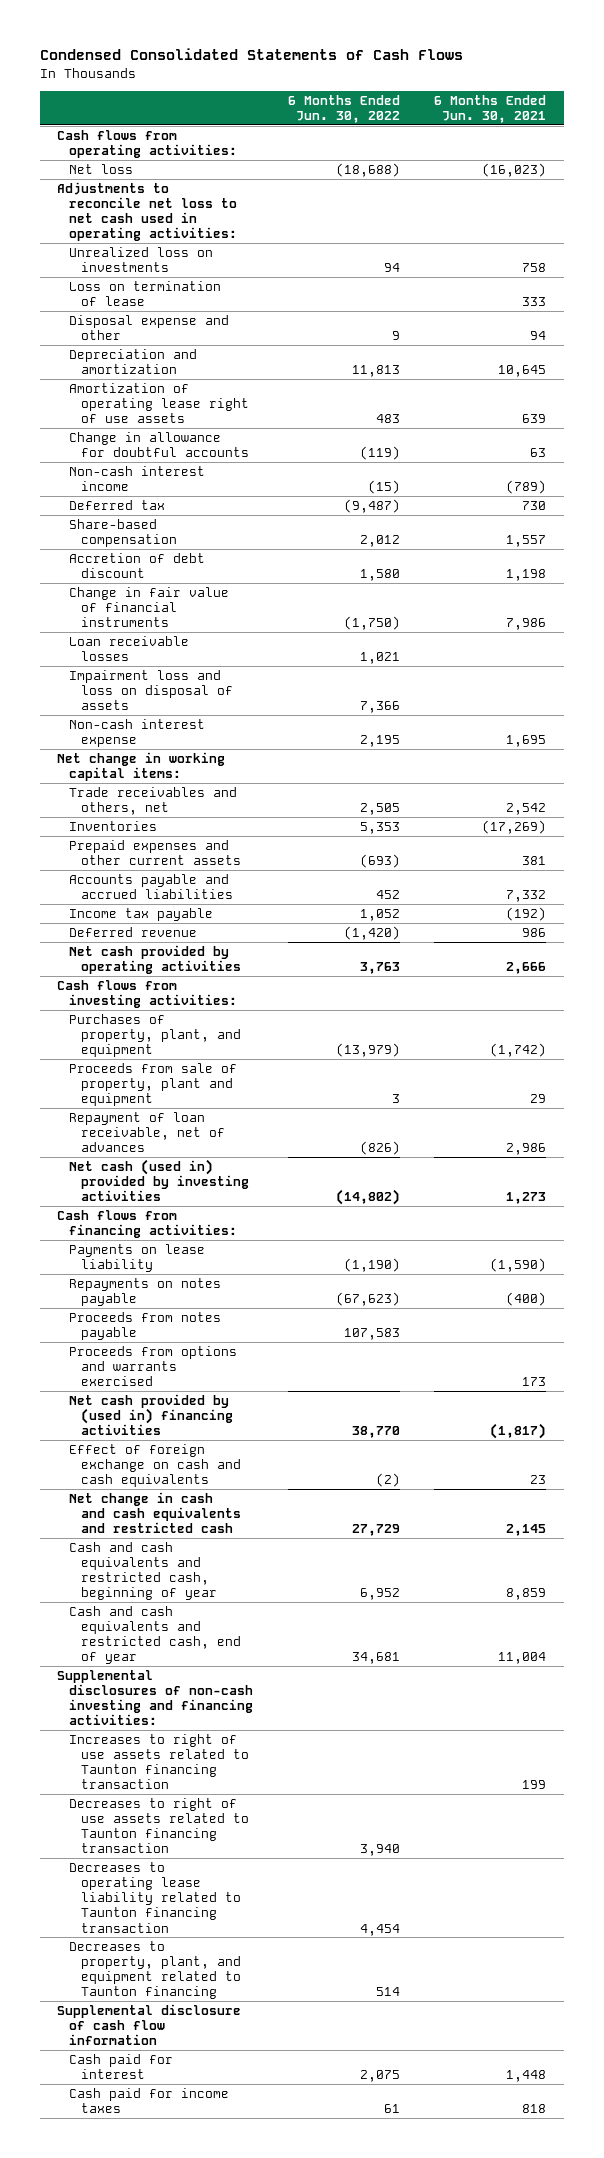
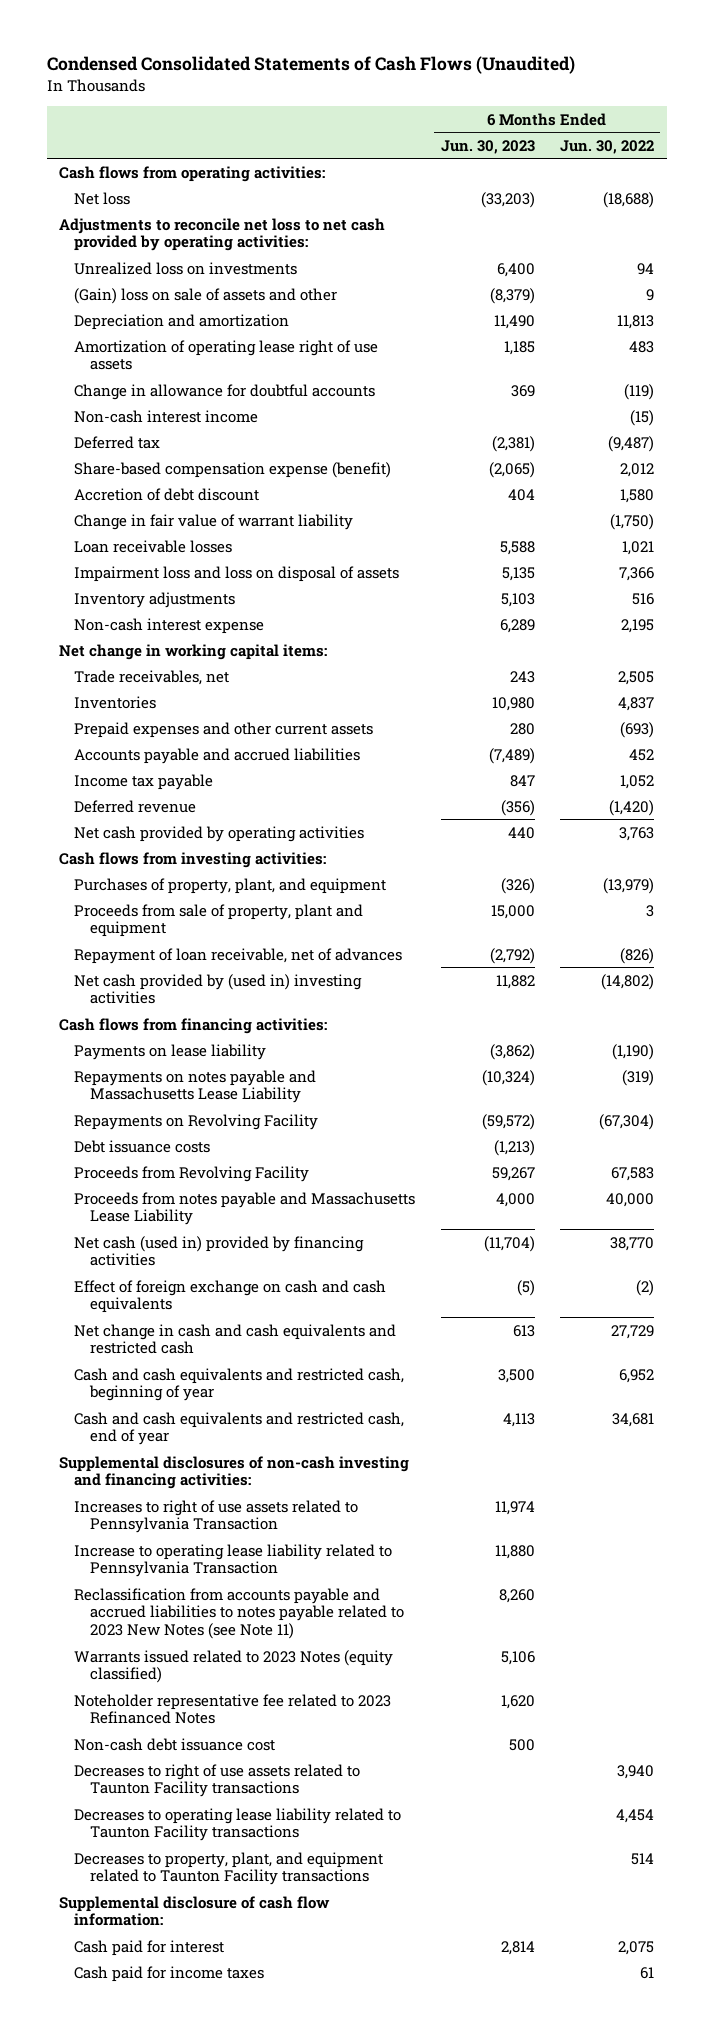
- Condensed Consolidated Statements of Cash Flows
+ Condensed Consolidated Statements of Cash Flows (Unaudited)
- | 6 Months Ended Jun. 30, 2022 | 6 Months Ended Jun. 30, 2021
+ | 6 Months Ended Jun. 30, 2023 | 6 Months Ended Jun. 30, 2022
- Adjustments to reconcile net loss to net cash used in operating activities:
+ Adjustments to reconcile net loss to net cash provided by operating activities:
- Loss on termination of lease | | 333
- Disposal expense and other | 9 | 94
+ (Gain) loss on sale of assets and other | (8,379) | 9
- Share-based compensation | 2,012 | 1,557
+ Share-based compensation expense (benefit) | (2,065) | 2,012
- Change in fair value of financial instruments | (1,750) | 7,986
+ Change in fair value of warrant liability | | (1,750)
+ Inventory adjustments | 5,103 | 516
- Trade receivables and others, net | 2,505 | 2,542
- Inventories | 5,353 | (17,269)
+ Trade receivables, net | 243 | 2,505
+ Inventories | 10,980 | 4,837
- Net cash (used in) provided by investing activities | (14,802) | 1,273
+ Net cash provided by (used in) investing activities | 11,882 | (14,802)
- Repayments on notes payable | (67,623) | (400)
- Proceeds from notes payable | 107,583 |
- Proceeds from options and warrants exercised | | 173
- Net cash provided by (used in) financing activities | 38,770 | (1,817)
+ Repayments on notes payable and Massachusetts Lease Liability | (10,324) | (319)
+ Repayments on Revolving Facility | (59,572) | (67,304)
+ Debt issuance costs | (1,213) |
+ Proceeds from Revolving Facility | 59,267 | 67,583
+ Proceeds from notes payable and Massachusetts Lease Liability | 4,000 | 40,000
+ Net cash (used in) provided by financing activities | (11,704) | 38,770
- Increases to right of use assets related to Taunton financing transaction | | 199
- Decreases to right of use assets related to Taunton financing transaction | 3,940 |
- Decreases to operating lease liability related to Taunton financing transaction | 4,454 |
- Decreases to property, plant, and equipment related to Taunton financing | 514 |
- Supplemental disclosure of cash flow information
+ Increases to right of use assets related to Pennsylvania Transaction | 11,974 |
+ Increase to operating lease liability related to Pennsylvania Transaction | 11,880 |
+ Reclassification from accounts payable and accrued liabilities to notes payable related to 2023 New Notes (see Note 11) | 8,260 |
+ Warrants issued related to 2023 Notes (equity classified) | 5,106 |
+ Noteholder representative fee related to 2023 Refinanced Notes | 1,620 |
+ Non-cash debt issuance cost | 500 |
+ Decreases to right of use assets related to Taunton Facility transactions | | 3,940
+ Decreases to operating lease liability related to Taunton Facility transactions | | 4,454
+ Decreases to property, plant, and equipment related to Taunton Facility transactions | | 514
+ Supplemental disclosure of cash flow information:

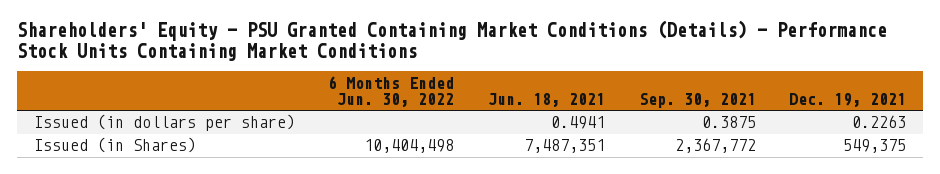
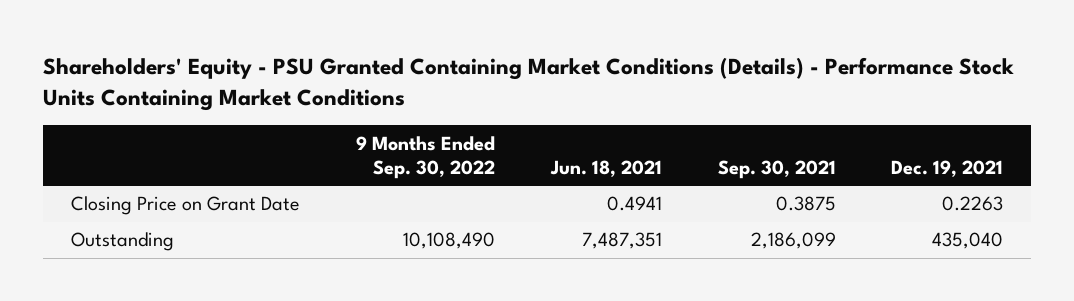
- | 6 Months Ended Jun. 30, 2022 | Jun. 18, 2021 | Sep. 30, 2021 | Dec. 19, 2021
+ | 9 Months Ended Sep. 30, 2022 | Jun. 18, 2021 | Sep. 30, 2021 | Dec. 19, 2021
- Issued (in dollars per share) | | 0.4941 | 0.3875 | 0.2263
- Issued (in Shares) | 10,404,498 | 7,487,351 | 2,367,772 | 549,375
+ Closing Price on Grant Date | | 0.4941 | 0.3875 | 0.2263
+ Outstanding | 10,108,490 | 7,487,351 | 2,186,099 | 435,040

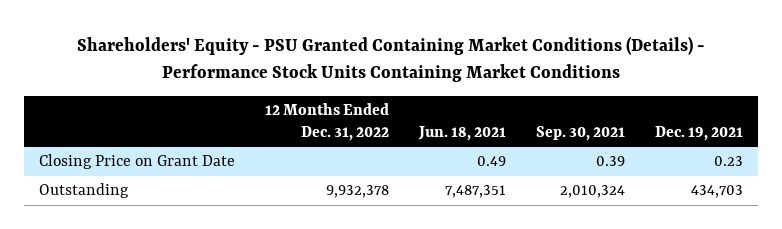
- | 9 Months Ended Sep. 30, 2022 | Jun. 18, 2021 | Sep. 30, 2021 | Dec. 19, 2021
+ | 12 Months Ended Dec. 31, 2022 | Jun. 18, 2021 | Sep. 30, 2021 | Dec. 19, 2021
- Closing Price on Grant Date | | 0.4941 | 0.3875 | 0.2263
- Outstanding | 10,108,490 | 7,487,351 | 2,186,099 | 435,040
+ Closing Price on Grant Date | | 0.49 | 0.39 | 0.23
+ Outstanding | 9,932,378 | 7,487,351 | 2,010,324 | 434,703

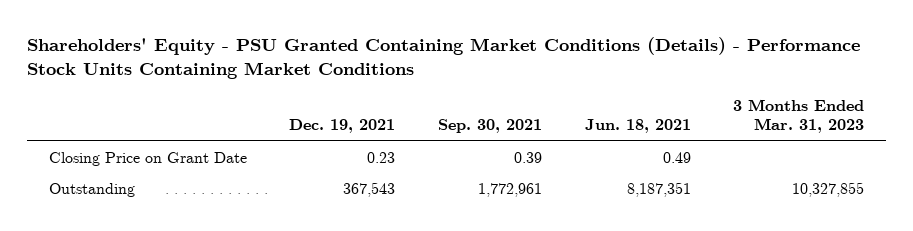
- | 12 Months Ended Dec. 31, 2022 | Jun. 18, 2021 | Sep. 30, 2021 | Dec. 19, 2021
+ | Dec. 19, 2021 | Sep. 30, 2021 | Jun. 18, 2021 | 3 Months Ended Mar. 31, 2023
- Outstanding | 9,932,378 | 7,487,351 | 2,010,324 | 434,703
+ Outstanding | 367,543 | 1,772,961 | 8,187,351 | 10,327,855

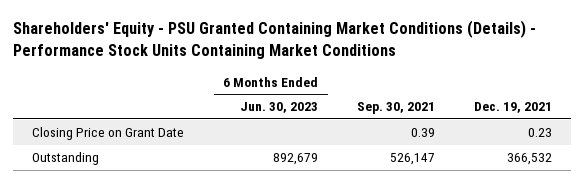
- | Dec. 19, 2021 | Sep. 30, 2021 | Jun. 18, 2021 | 3 Months Ended Mar. 31, 2023
+ | 6 Months Ended Jun. 30, 2023 | Sep. 30, 2021 | Dec. 19, 2021
- Outstanding | 367,543 | 1,772,961 | 8,187,351 | 10,327,855
+ Outstanding | 892,679 | 526,147 | 366,532

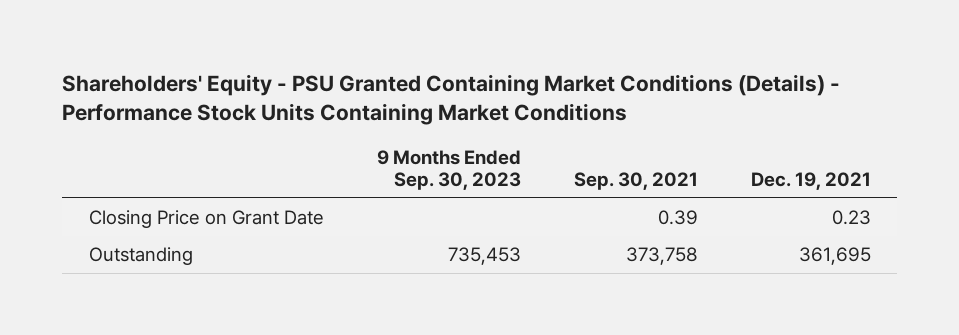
- | 6 Months Ended Jun. 30, 2023 | Sep. 30, 2021 | Dec. 19, 2021
+ | 9 Months Ended Sep. 30, 2023 | Sep. 30, 2021 | Dec. 19, 2021
- Outstanding | 892,679 | 526,147 | 366,532
+ Outstanding | 735,453 | 373,758 | 361,695

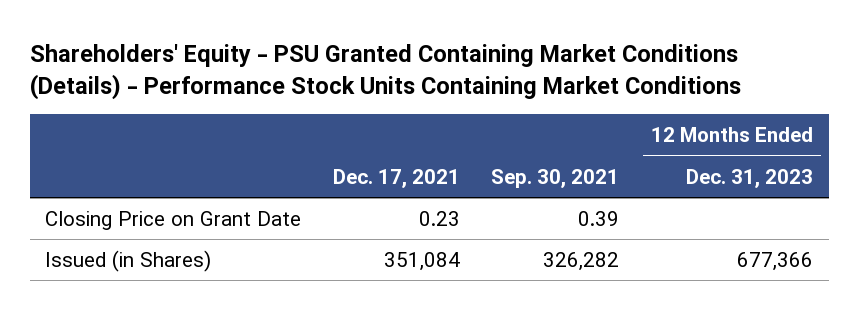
- | 9 Months Ended Sep. 30, 2023 | Sep. 30, 2021 | Dec. 19, 2021
+ | Dec. 17, 2021 | Sep. 30, 2021 | 12 Months Ended Dec. 31, 2023
- Outstanding | 735,453 | 373,758 | 361,695
+ Issued (in Shares) | 351,084 | 326,282 | 677,366

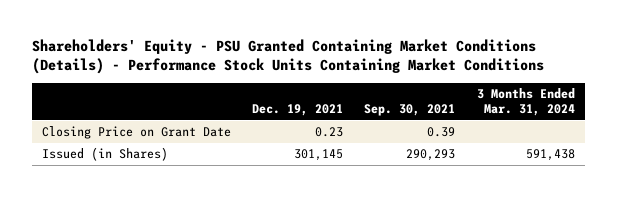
- | Dec. 17, 2021 | Sep. 30, 2021 | 12 Months Ended Dec. 31, 2023
+ | Dec. 19, 2021 | Sep. 30, 2021 | 3 Months Ended Mar. 31, 2024
- Issued (in Shares) | 351,084 | 326,282 | 677,366
+ Issued (in Shares) | 301,145 | 290,293 | 591,438

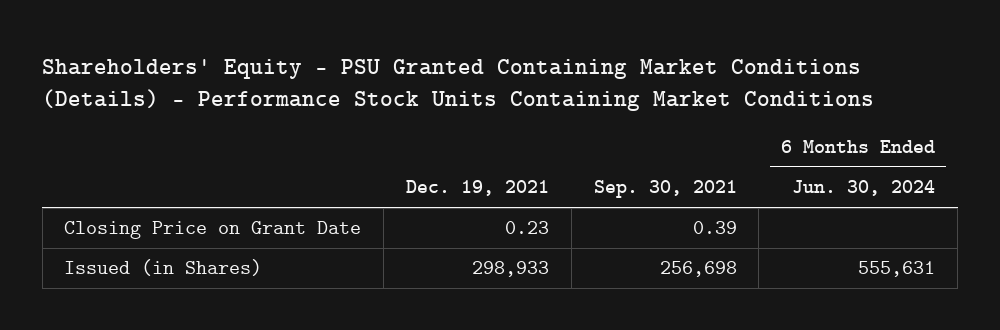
- | Dec. 19, 2021 | Sep. 30, 2021 | 3 Months Ended Mar. 31, 2024
+ | Dec. 19, 2021 | Sep. 30, 2021 | 6 Months Ended Jun. 30, 2024
- Issued (in Shares) | 301,145 | 290,293 | 591,438
+ Issued (in Shares) | 298,933 | 256,698 | 555,631

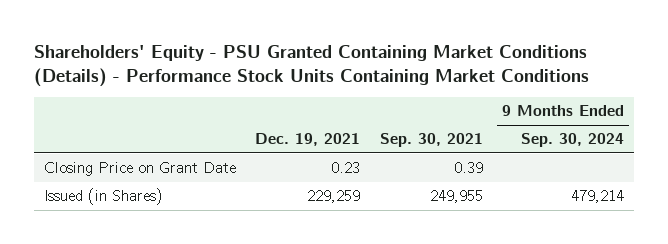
- | Dec. 19, 2021 | Sep. 30, 2021 | 6 Months Ended Jun. 30, 2024
+ | Dec. 19, 2021 | Sep. 30, 2021 | 9 Months Ended Sep. 30, 2024
- Issued (in Shares) | 298,933 | 256,698 | 555,631
+ Issued (in Shares) | 229,259 | 249,955 | 479,214

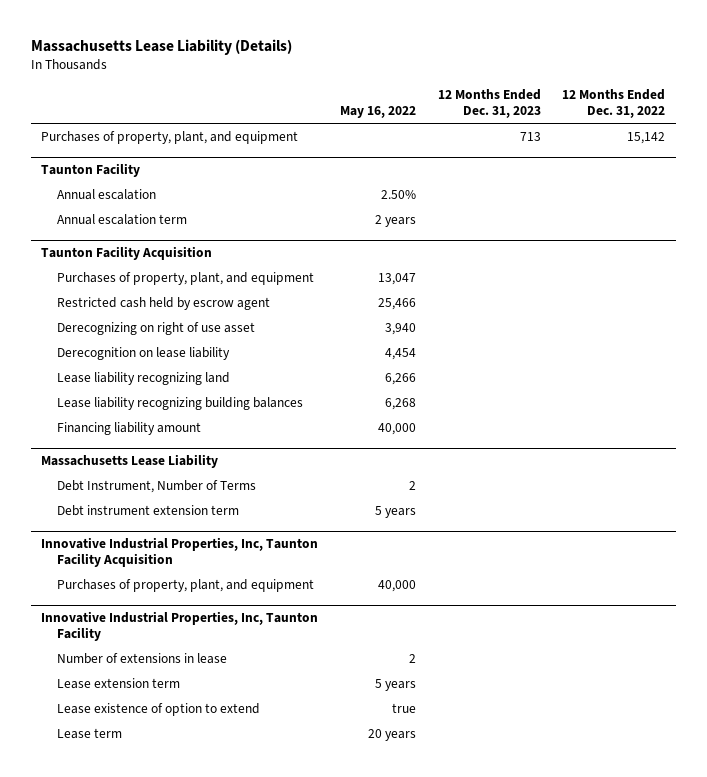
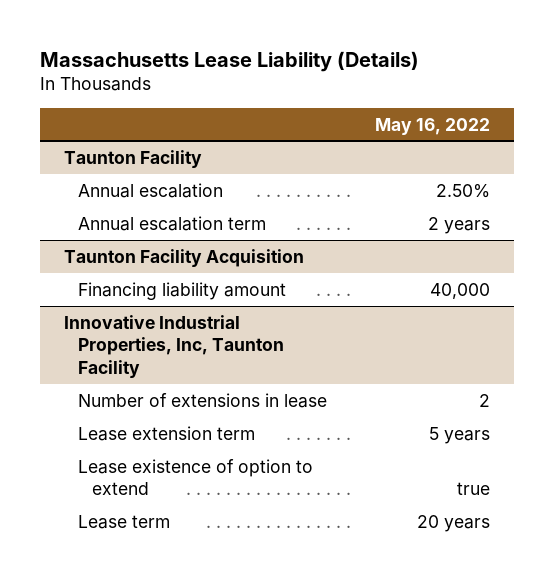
- | May 16, 2022 | 12 Months Ended Dec. 31, 2023 | 12 Months Ended Dec. 31, 2022
+ | May 16, 2022
- Purchases of property, plant, and equipment | | 713 | 15,142
@ Taunton Facility Acquisition
- Purchases of property, plant, and equipment | 13,047 | |
- Restricted cash held by escrow agent | 25,466 | |
- Derecognizing on right of use asset | 3,940 | |
- Derecognition on lease liability | 4,454 | |
- Lease liability recognizing land | 6,266 | |
- Lease liability recognizing building balances | 6,268 | |
- Massachusetts Lease Liability
- Debt Instrument, Number of Terms | 2 | |
- Debt instrument extension term | 5 years | |
- Innovative Industrial Properties, Inc, Taunton Facility Acquisition
- Purchases of property, plant, and equipment | 40,000 | |

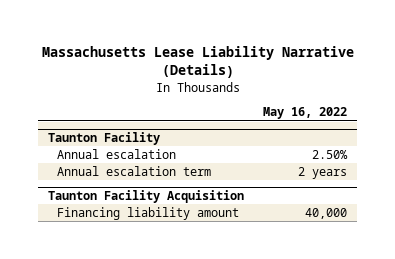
- Massachusetts Lease Liability (Details)
+ Massachusetts Lease Liability Narrative (Details)
- Innovative Industrial Properties, Inc, Taunton Facility
- Number of extensions in lease | 2
- Lease extension term | 5 years
- Lease existence of option to extend | true
- Lease term | 20 years

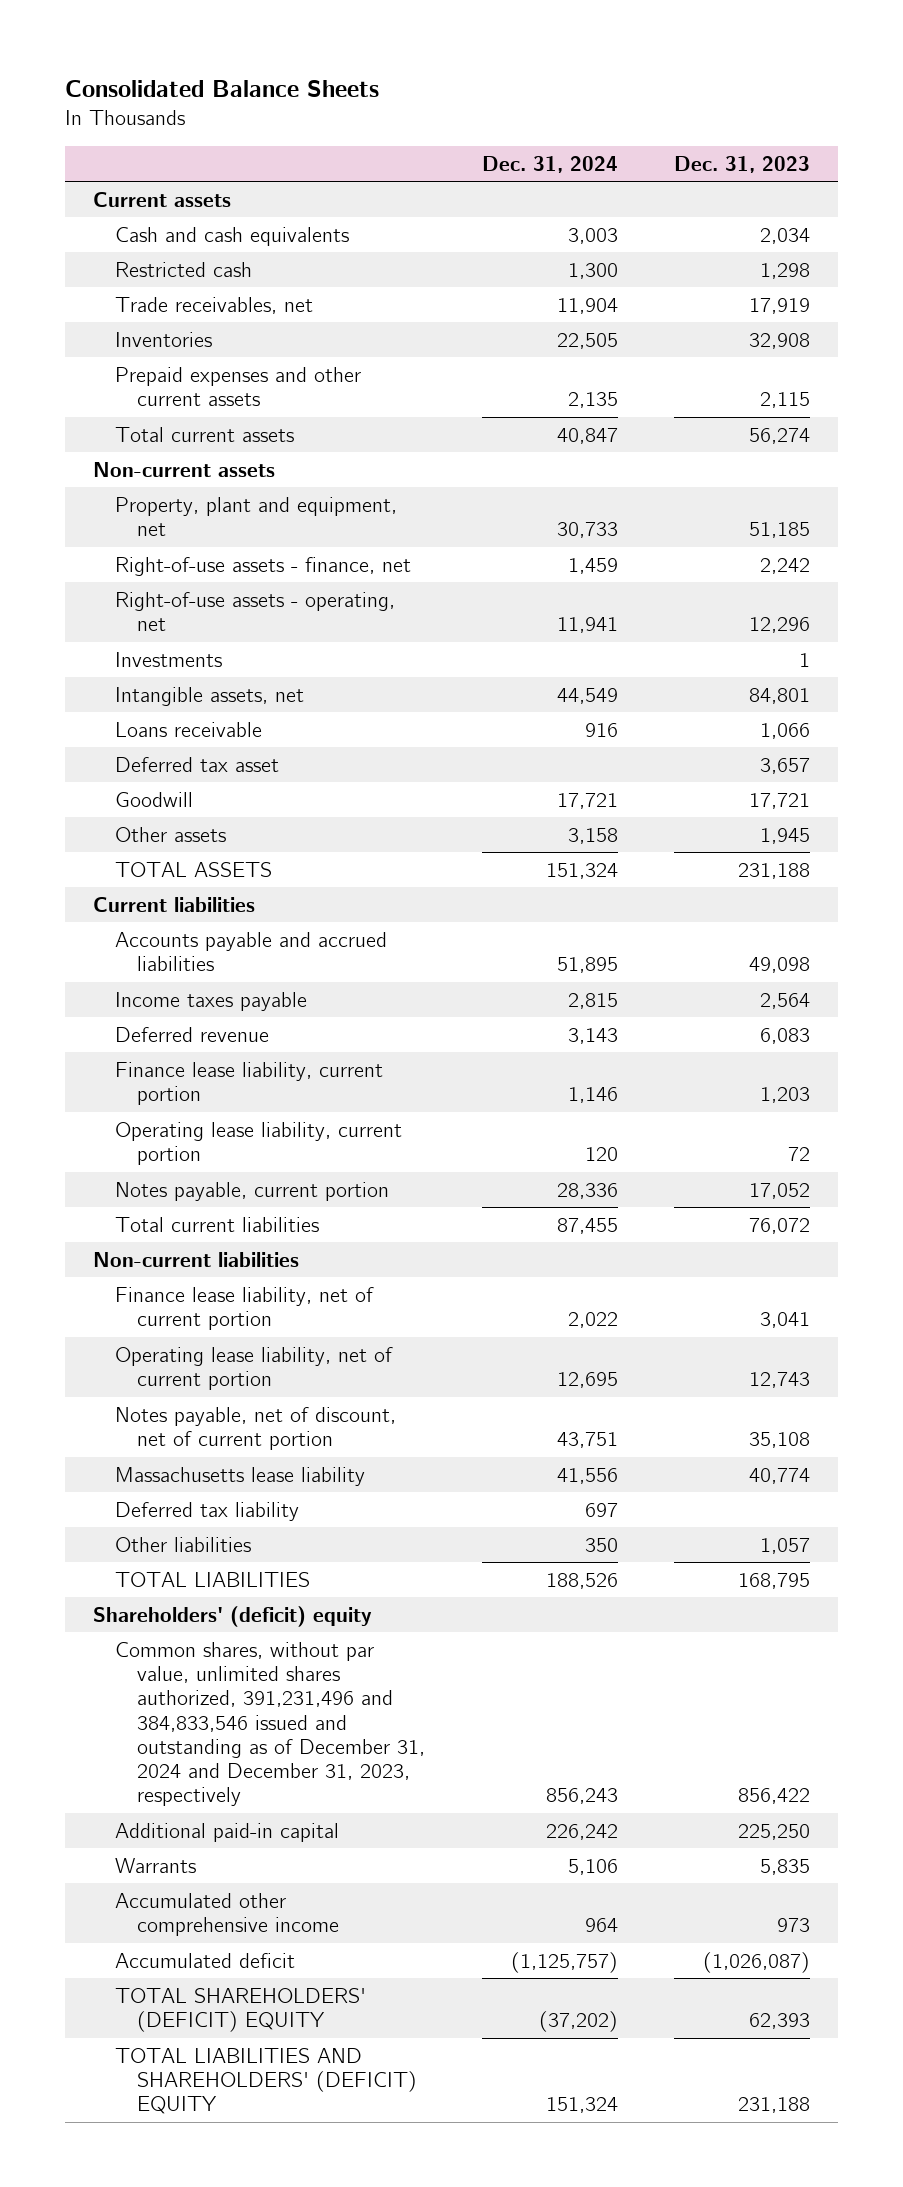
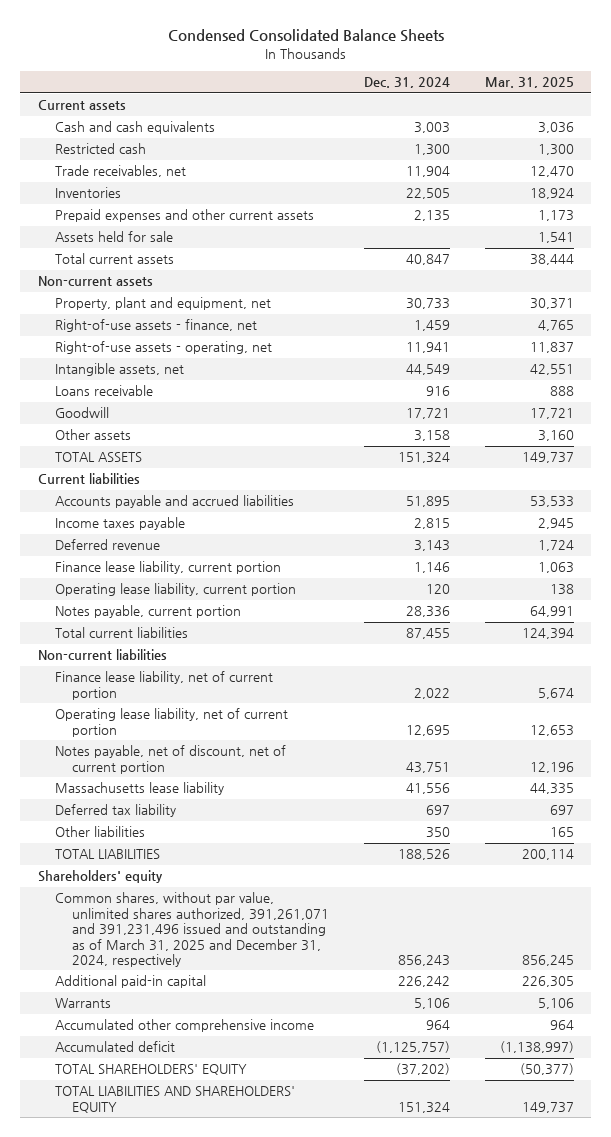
- Consolidated Balance Sheets
+ Condensed Consolidated Balance Sheets
- | Dec. 31, 2024 | Dec. 31, 2023
+ | Dec. 31, 2024 | Mar. 31, 2025
+ Assets held for sale | | 1,541
- Investments | | 1
- Deferred tax asset | | 3,657
- Shareholders' (deficit) equity
- Common shares, without par value, unlimited shares authorized, 391,231,496 and 384,833,546 issued and outstanding as of December 31, 2024 and December 31, 2023, respectively | 856,243 | 856,422
+ Shareholders' equity
+ Common shares, without par value, unlimited shares authorized, 391,261,071 and 391,231,496 issued and outstanding as of March 31, 2025 and December 31, 2024, respectively | 856,243 | 856,245
- TOTAL SHAREHOLDERS' (DEFICIT) EQUITY | (37,202) | 62,393
- TOTAL LIABILITIES AND SHAREHOLDERS' (DEFICIT) EQUITY | 151,324 | 231,188
+ TOTAL SHAREHOLDERS' EQUITY | (37,202) | (50,377)
+ TOTAL LIABILITIES AND SHAREHOLDERS' EQUITY | 151,324 | 149,737

